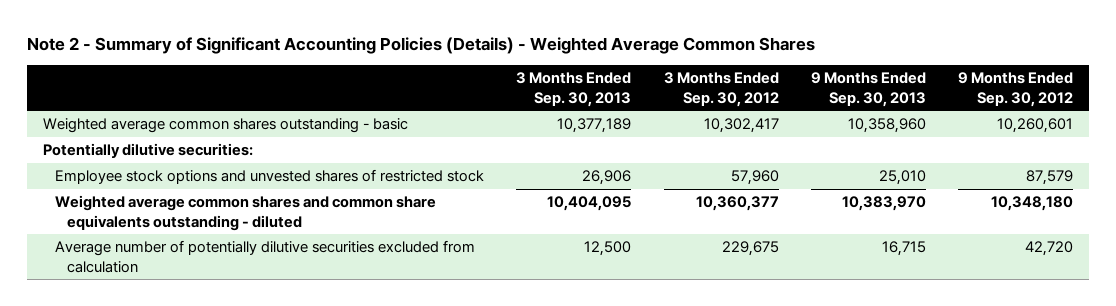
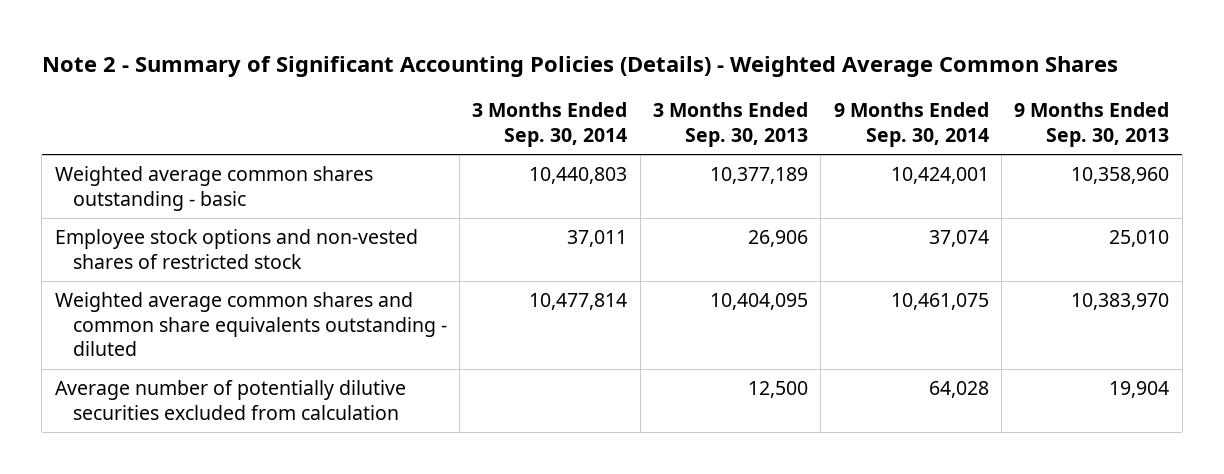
- | 3 Months Ended Sep. 30, 2013 | 3 Months Ended Sep. 30, 2012 | 9 Months Ended Sep. 30, 2013 | 9 Months Ended Sep. 30, 2012
+ | 3 Months Ended Sep. 30, 2014 | 3 Months Ended Sep. 30, 2013 | 9 Months Ended Sep. 30, 2014 | 9 Months Ended Sep. 30, 2013
- Potentially dilutive securities:
- Employee stock options and unvested shares of restricted stock | 26,906 | 57,960 | 25,010 | 87,579
+ Employee stock options and non-vested shares of restricted stock | 37,011 | 26,906 | 37,074 | 25,010
- Average number of potentially dilutive securities excluded from calculation | 12,500 | 229,675 | 16,715 | 42,720
+ Average number of potentially dilutive securities excluded from calculation | | 12,500 | 64,028 | 19,904

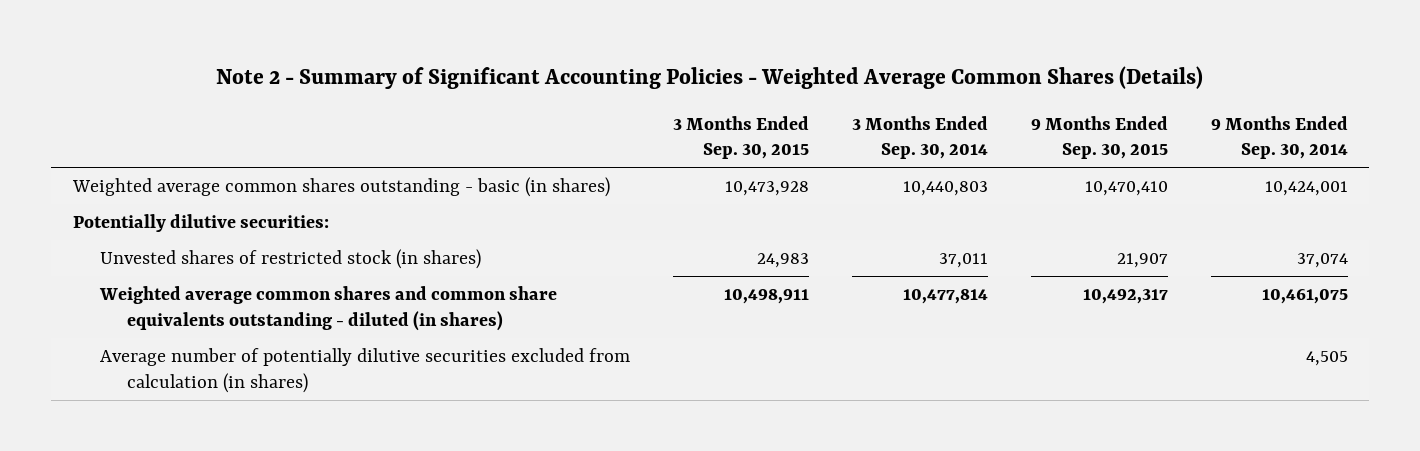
- Note 2 - Summary of Significant Accounting Policies (Details) - Weighted Average Common Shares
+ Note 2 - Summary of Significant Accounting Policies - Weighted Average Common Shares (Details)
- | 3 Months Ended Sep. 30, 2014 | 3 Months Ended Sep. 30, 2013 | 9 Months Ended Sep. 30, 2014 | 9 Months Ended Sep. 30, 2013
+ | 3 Months Ended Sep. 30, 2015 | 3 Months Ended Sep. 30, 2014 | 9 Months Ended Sep. 30, 2015 | 9 Months Ended Sep. 30, 2014
- Weighted average common shares outstanding - basic | 10,440,803 | 10,377,189 | 10,424,001 | 10,358,960
- Employee stock options and non-vested shares of restricted stock | 37,011 | 26,906 | 37,074 | 25,010
- Weighted average common shares and common share equivalents outstanding - diluted | 10,477,814 | 10,404,095 | 10,461,075 | 10,383,970
- Average number of potentially dilutive securities excluded from calculation | | 12,500 | 64,028 | 19,904
+ Weighted average common shares outstanding - basic (in shares) | 10,473,928 | 10,440,803 | 10,470,410 | 10,424,001
+ Potentially dilutive securities:
+ Unvested shares of restricted stock (in shares) | 24,983 | 37,011 | 21,907 | 37,074
+ Weighted average common shares and common share equivalents outstanding - diluted (in shares) | 10,498,911 | 10,477,814 | 10,492,317 | 10,461,075
+ Average number of potentially dilutive securities excluded from calculation (in shares) | | | | 4,505

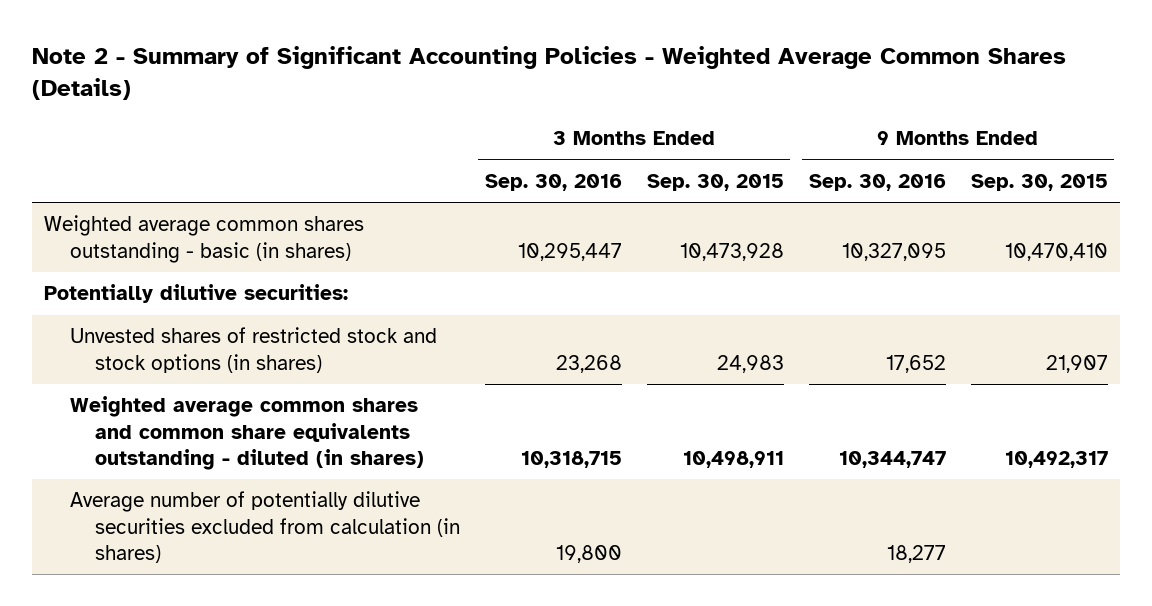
- | 3 Months Ended Sep. 30, 2015 | 3 Months Ended Sep. 30, 2014 | 9 Months Ended Sep. 30, 2015 | 9 Months Ended Sep. 30, 2014
+ | 3 Months Ended Sep. 30, 2016 | 3 Months Ended Sep. 30, 2015 | 9 Months Ended Sep. 30, 2016 | 9 Months Ended Sep. 30, 2015
- Unvested shares of restricted stock (in shares) | 24,983 | 37,011 | 21,907 | 37,074
+ Unvested shares of restricted stock and stock options (in shares) | 23,268 | 24,983 | 17,652 | 21,907

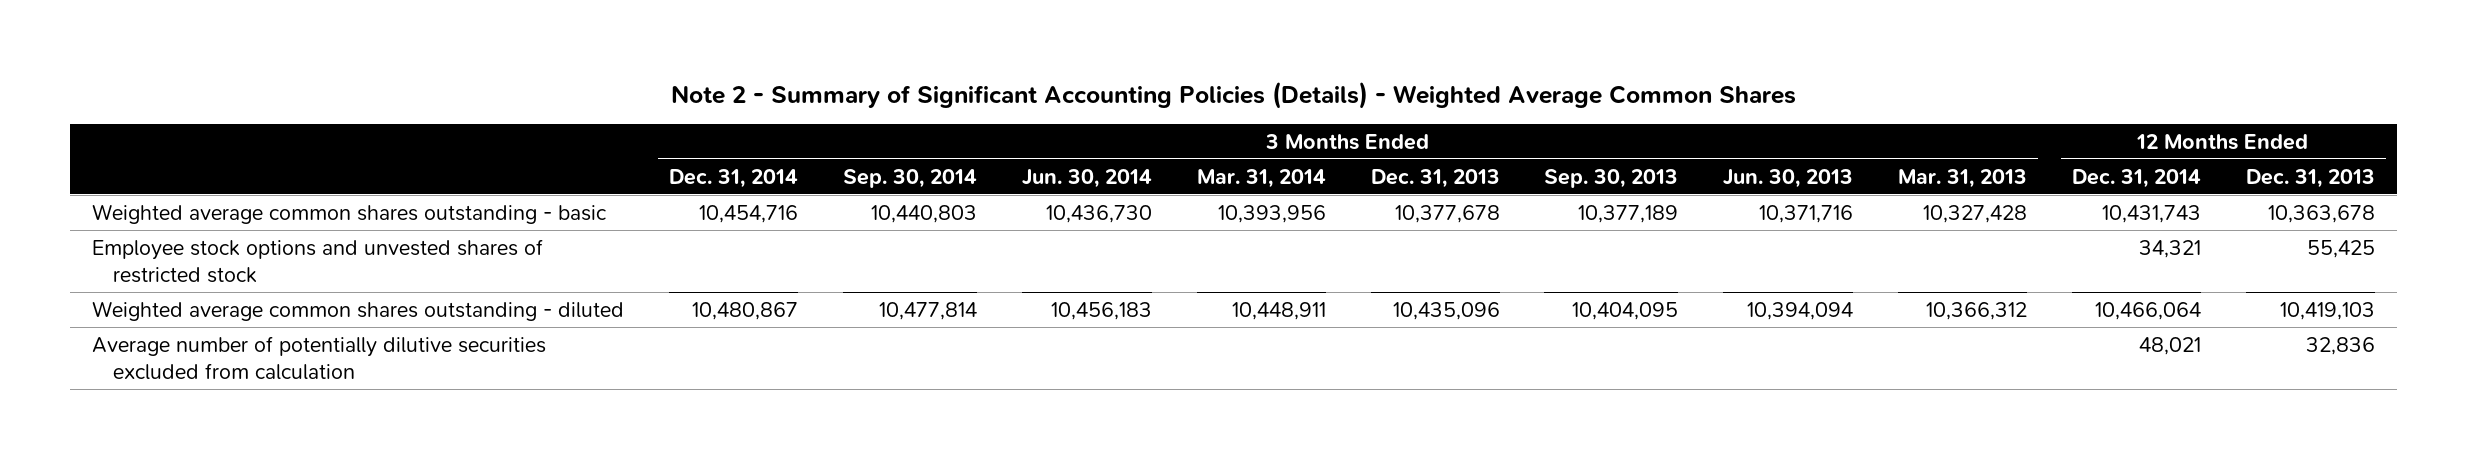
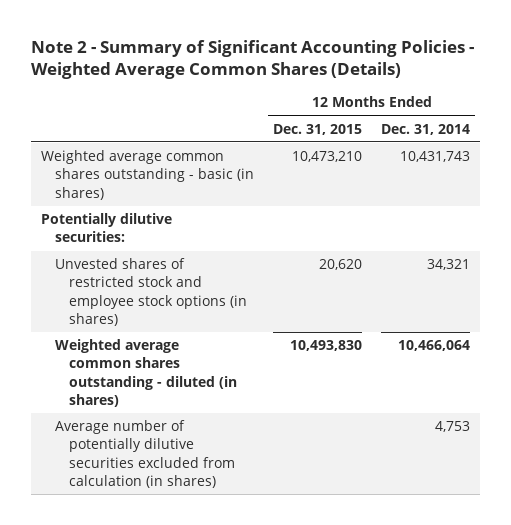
- Note 2 - Summary of Significant Accounting Policies (Details) - Weighted Average Common Shares
+ Note 2 - Summary of Significant Accounting Policies - Weighted Average Common Shares (Details)
- | 3 Months Ended Dec. 31, 2014 | 3 Months Ended Sep. 30, 2014 | 3 Months Ended Jun. 30, 2014 | 3 Months Ended Mar. 31, 2014 | 3 Months Ended Dec. 31, 2013 | 3 Months Ended Sep. 30, 2013 | 3 Months Ended Jun. 30, 2013 | 3 Months Ended Mar. 31, 2013 | 12 Months Ended Dec. 31, 2014 | 12 Months Ended Dec. 31, 2013
+ | 12 Months Ended Dec. 31, 2015 | 12 Months Ended Dec. 31, 2014
- Weighted average common shares outstanding - basic | 10,454,716 | 10,440,803 | 10,436,730 | 10,393,956 | 10,377,678 | 10,377,189 | 10,371,716 | 10,327,428 | 10,431,743 | 10,363,678
- Employee stock options and unvested shares of restricted stock | | | | | | | | | 34,321 | 55,425
- Weighted average common shares outstanding - diluted | 10,480,867 | 10,477,814 | 10,456,183 | 10,448,911 | 10,435,096 | 10,404,095 | 10,394,094 | 10,366,312 | 10,466,064 | 10,419,103
- Average number of potentially dilutive securities excluded from calculation | | | | | | | | | 48,021 | 32,836
+ Weighted average common shares outstanding - basic (in shares) | 10,473,210 | 10,431,743
+ Potentially dilutive securities:
+ Unvested shares of restricted stock and employee stock options (in shares) | 20,620 | 34,321
+ Weighted average common shares outstanding - diluted (in shares) | 10,493,830 | 10,466,064
+ Average number of potentially dilutive securities excluded from calculation (in shares) | | 4,753

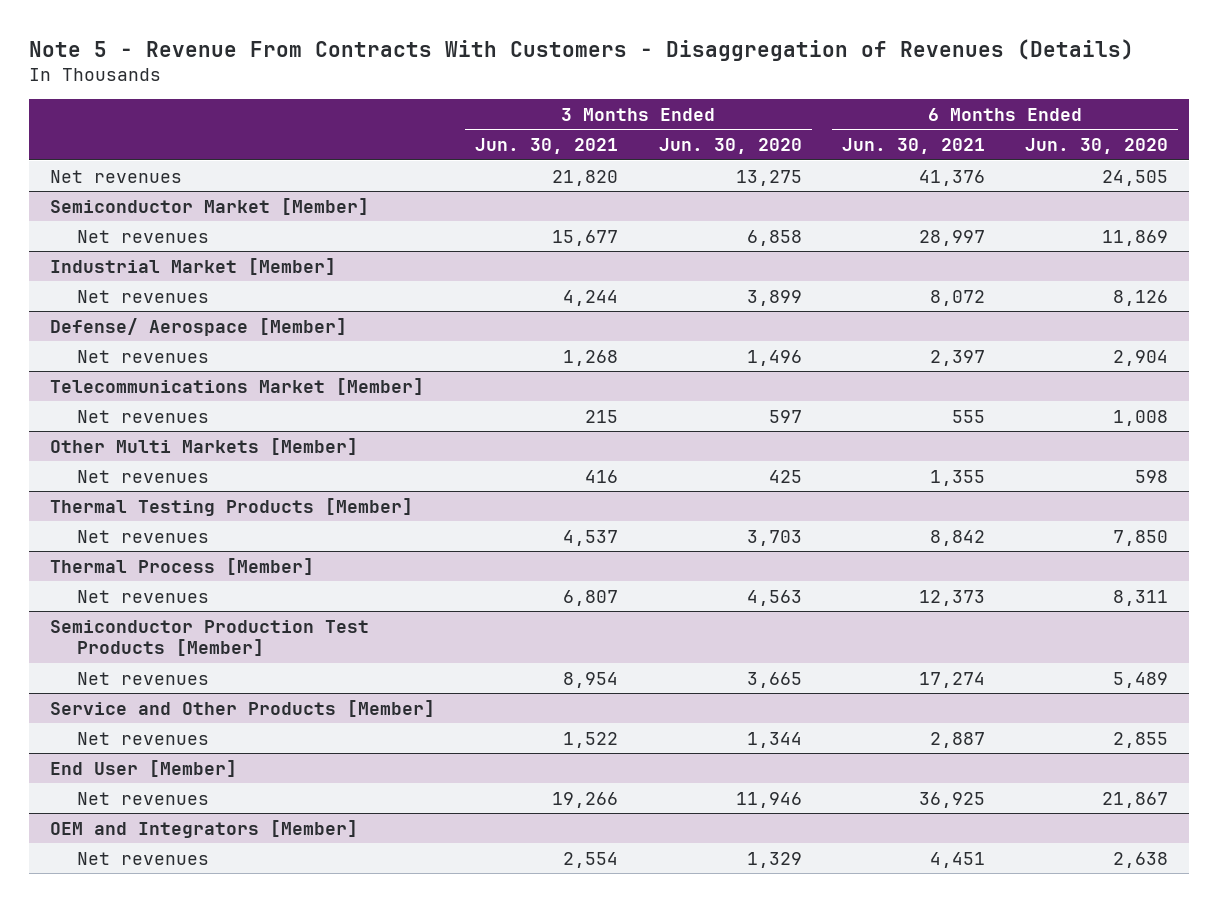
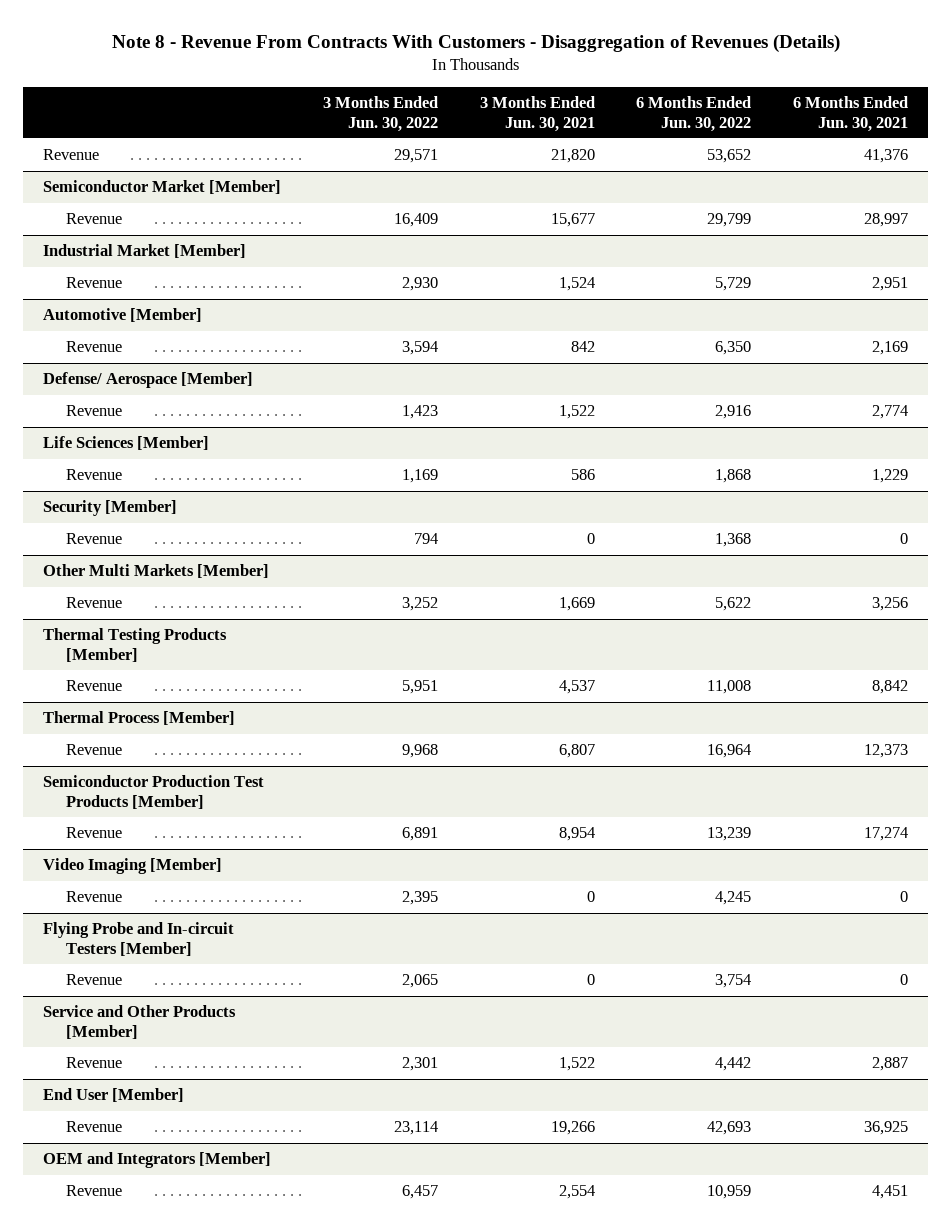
- Note 5 - Revenue From Contracts With Customers - Disaggregation of Revenues (Details)
+ Note 8 - Revenue From Contracts With Customers - Disaggregation of Revenues (Details)
- | 3 Months Ended Jun. 30, 2021 | 3 Months Ended Jun. 30, 2020 | 6 Months Ended Jun. 30, 2021 | 6 Months Ended Jun. 30, 2020
+ | 3 Months Ended Jun. 30, 2022 | 3 Months Ended Jun. 30, 2021 | 6 Months Ended Jun. 30, 2022 | 6 Months Ended Jun. 30, 2021
- Net revenues | 21,820 | 13,275 | 41,376 | 24,505
+ Revenue | 29,571 | 21,820 | 53,652 | 41,376
@ Semiconductor Market [Member]
- Net revenues | 15,677 | 6,858 | 28,997 | 11,869
+ Revenue | 16,409 | 15,677 | 29,799 | 28,997
@ Industrial Market [Member]
- Net revenues | 4,244 | 3,899 | 8,072 | 8,126
+ Revenue | 2,930 | 1,524 | 5,729 | 2,951
+ Automotive [Member]
+ Revenue | 3,594 | 842 | 6,350 | 2,169
@ Defense/ Aerospace [Member]
- Net revenues | 1,268 | 1,496 | 2,397 | 2,904
- Telecommunications Market [Member]
- Net revenues | 215 | 597 | 555 | 1,008
@ Defense/ Aerospace [Member]
+ Revenue | 1,423 | 1,522 | 2,916 | 2,774
+ Life Sciences [Member]
+ Revenue | 1,169 | 586 | 1,868 | 1,229
+ Security [Member]
+ Revenue | 794 | 0 | 1,368 | 0
@ Other Multi Markets [Member]
- Net revenues | 416 | 425 | 1,355 | 598
+ Revenue | 3,252 | 1,669 | 5,622 | 3,256
@ Thermal Testing Products [Member]
- Net revenues | 4,537 | 3,703 | 8,842 | 7,850
+ Revenue | 5,951 | 4,537 | 11,008 | 8,842
@ Thermal Process [Member]
- Net revenues | 6,807 | 4,563 | 12,373 | 8,311
+ Revenue | 9,968 | 6,807 | 16,964 | 12,373
@ Semiconductor Production Test Products [Member]
- Net revenues | 8,954 | 3,665 | 17,274 | 5,489
+ Revenue | 6,891 | 8,954 | 13,239 | 17,274
+ Video Imaging [Member]
+ Revenue | 2,395 | 0 | 4,245 | 0
+ Flying Probe and In-circuit Testers [Member]
+ Revenue | 2,065 | 0 | 3,754 | 0
@ Service and Other Products [Member]
- Net revenues | 1,522 | 1,344 | 2,887 | 2,855
+ Revenue | 2,301 | 1,522 | 4,442 | 2,887
@ End User [Member]
- Net revenues | 19,266 | 11,946 | 36,925 | 21,867
+ Revenue | 23,114 | 19,266 | 42,693 | 36,925
@ OEM and Integrators [Member]
- Net revenues | 2,554 | 1,329 | 4,451 | 2,638
+ Revenue | 6,457 | 2,554 | 10,959 | 4,451

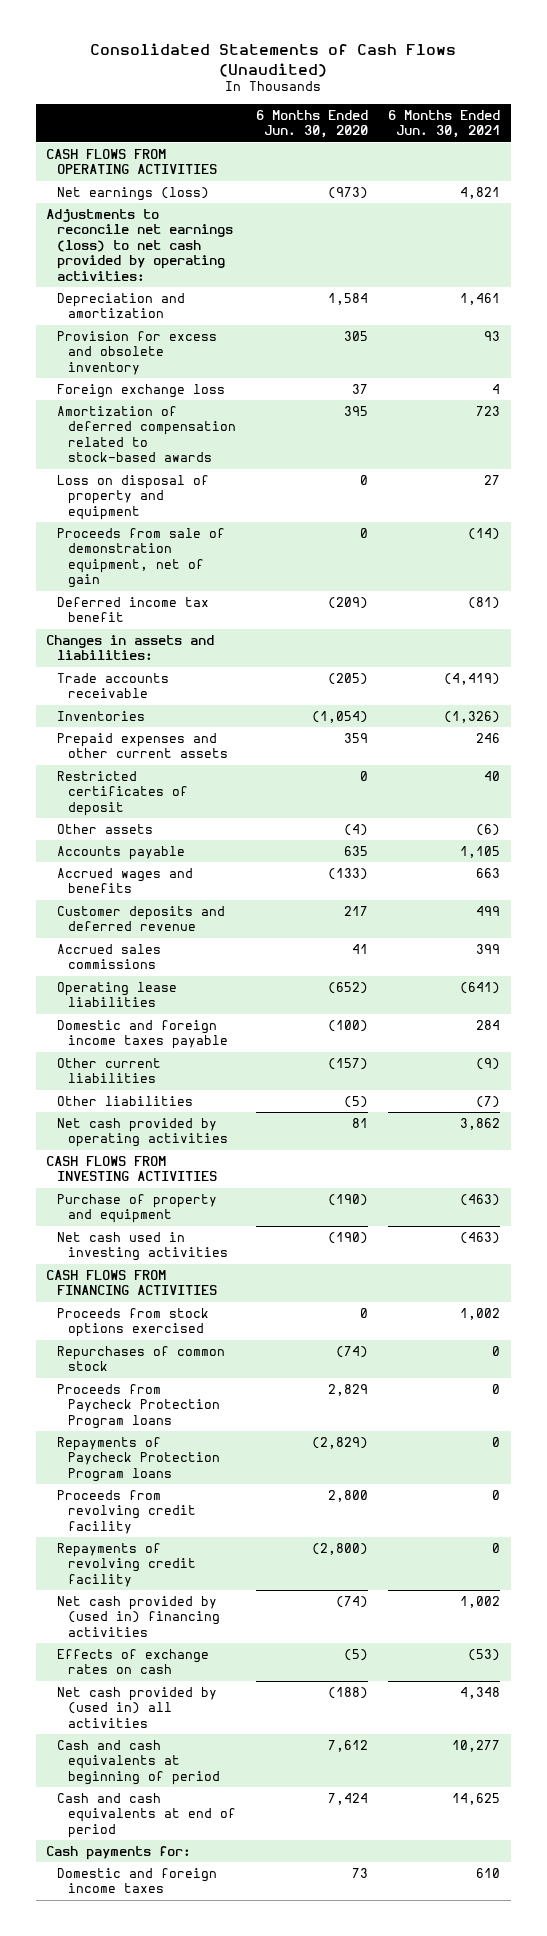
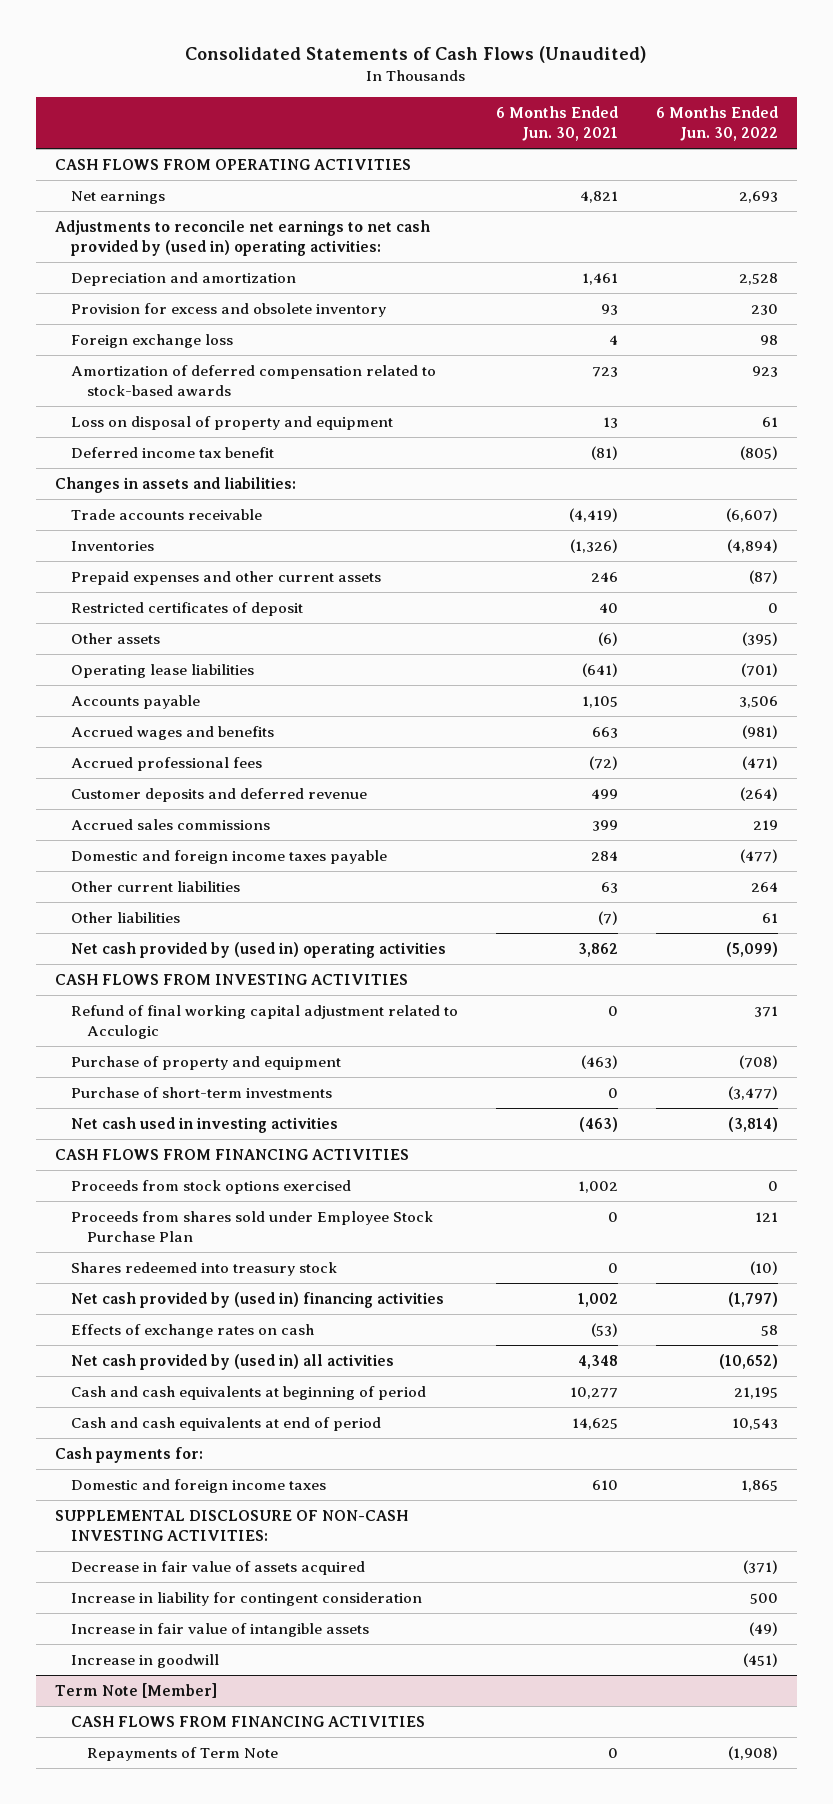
- | 6 Months Ended Jun. 30, 2020 | 6 Months Ended Jun. 30, 2021
+ | 6 Months Ended Jun. 30, 2021 | 6 Months Ended Jun. 30, 2022
- Net earnings (loss) | (973) | 4,821
- Adjustments to reconcile net earnings (loss) to net cash provided by operating activities:
+ Net earnings | 4,821 | 2,693
+ Adjustments to reconcile net earnings to net cash provided by (used in) operating activities:
- Loss on disposal of property and equipment | 0 | 27
- Proceeds from sale of demonstration equipment, net of gain | 0 | (14)
+ Loss on disposal of property and equipment | 13 | 61
moved up: Operating lease liabilities | (641) | (701)
+ Accrued professional fees | (72) | (471)
- Other current liabilities | (157) | (9)
+ Other current liabilities | 63 | 264
- Net cash provided by operating activities | 81 | 3,862
+ Net cash provided by (used in) operating activities | 3,862 | (5,099)
+ Refund of final working capital adjustment related to Acculogic | 0 | 371
+ Purchase of short-term investments | 0 | (3,477)
- Repurchases of common stock | (74) | 0
- Proceeds from Paycheck Protection Program loans | 2,829 | 0
- Repayments of Paycheck Protection Program loans | (2,829) | 0
- Proceeds from revolving credit facility | 2,800 | 0
- Repayments of revolving credit facility | (2,800) | 0
+ Proceeds from shares sold under Employee Stock Purchase Plan | 0 | 121
+ Shares redeemed into treasury stock | 0 | (10)
+ SUPPLEMENTAL DISCLOSURE OF NON-CASH INVESTING ACTIVITIES:
+ Decrease in fair value of assets acquired | | (371)
+ Increase in liability for contingent consideration | | 500
+ Increase in fair value of intangible assets | | (49)
+ Increase in goodwill | | (451)
+ Term Note [Member]
+ CASH FLOWS FROM FINANCING ACTIVITIES
+ Repayments of Term Note | 0 | (1,908)

